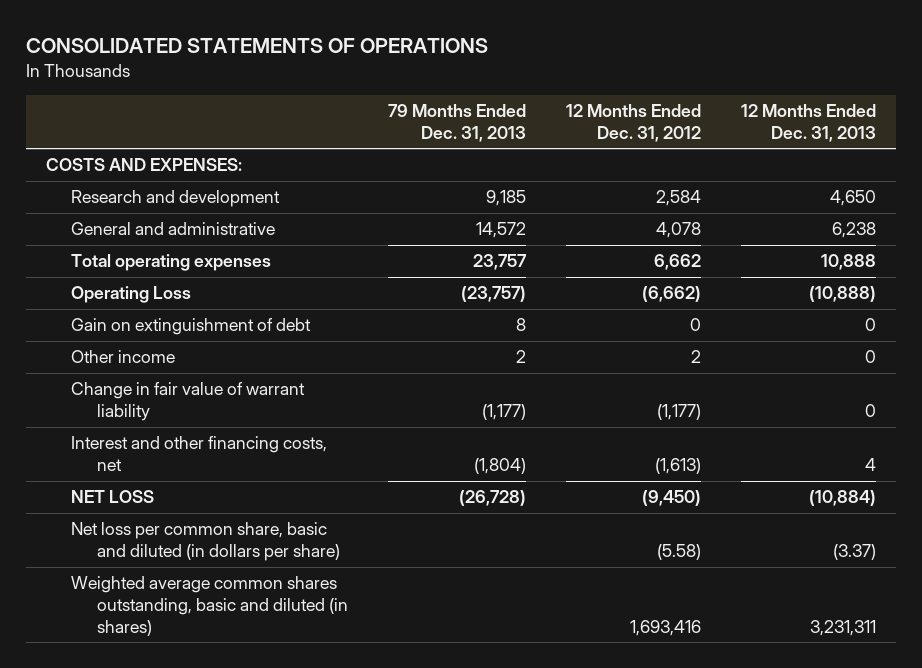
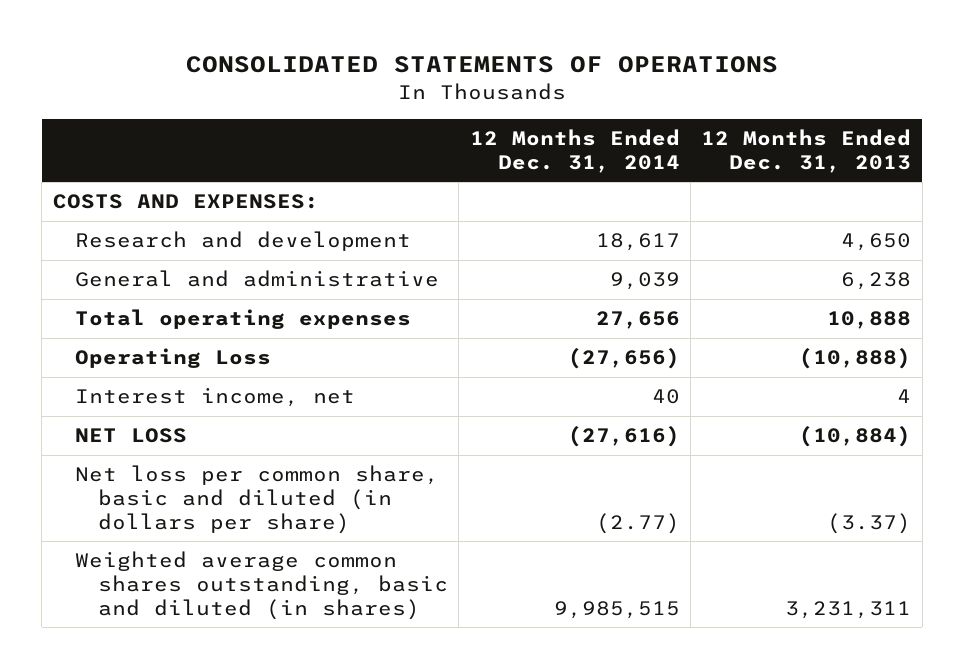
- | 79 Months Ended Dec. 31, 2013 | 12 Months Ended Dec. 31, 2012 | 12 Months Ended Dec. 31, 2013
+ | 12 Months Ended Dec. 31, 2014 | 12 Months Ended Dec. 31, 2013
- Gain on extinguishment of debt | 8 | 0 | 0
- Other income | 2 | 2 | 0
- Change in fair value of warrant liability | (1,177) | (1,177) | 0
- Interest and other financing costs, net | (1,804) | (1,613) | 4
+ Interest income, net | 40 | 4

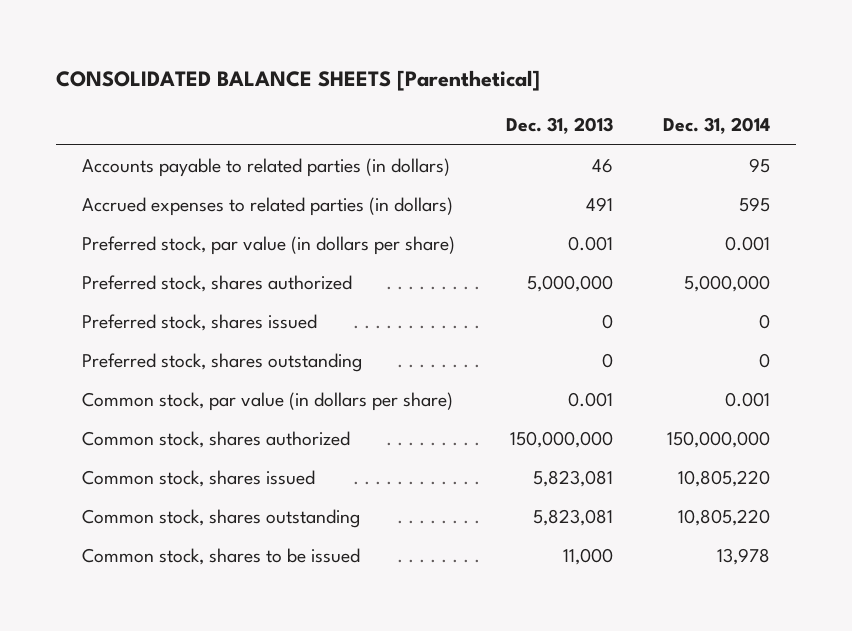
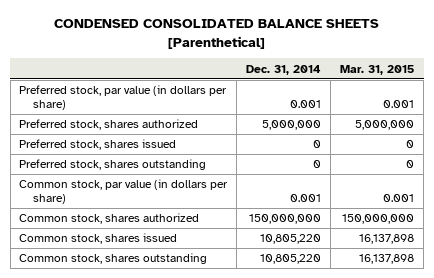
- CONSOLIDATED BALANCE SHEETS [Parenthetical]
+ CONDENSED CONSOLIDATED BALANCE SHEETS [Parenthetical]
- | Dec. 31, 2013 | Dec. 31, 2014
+ | Dec. 31, 2014 | Mar. 31, 2015
- Accounts payable to related parties (in dollars) | 46 | 95
- Accrued expenses to related parties (in dollars) | 491 | 595
- Common stock, shares to be issued | 11,000 | 13,978

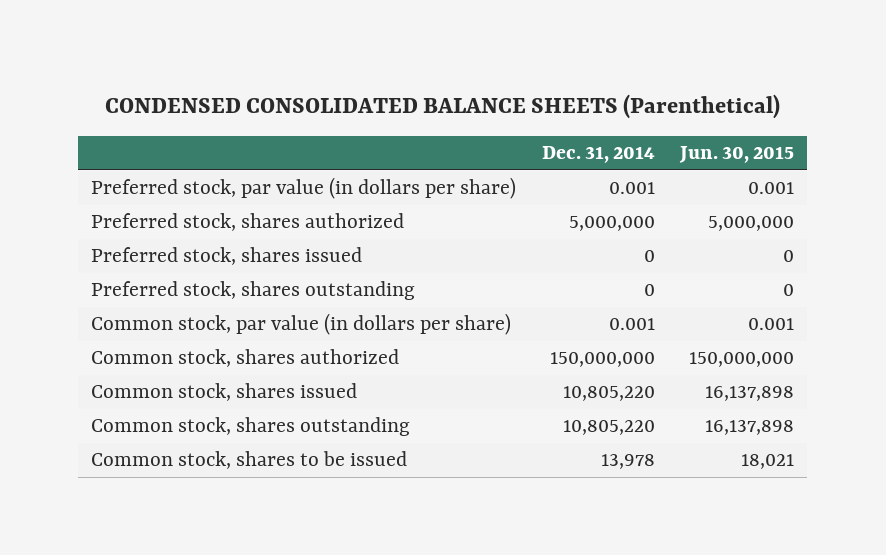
- CONDENSED CONSOLIDATED BALANCE SHEETS [Parenthetical]
+ CONDENSED CONSOLIDATED BALANCE SHEETS (Parenthetical)
- | Dec. 31, 2014 | Mar. 31, 2015
+ | Dec. 31, 2014 | Jun. 30, 2015
+ Common stock, shares to be issued | 13,978 | 18,021

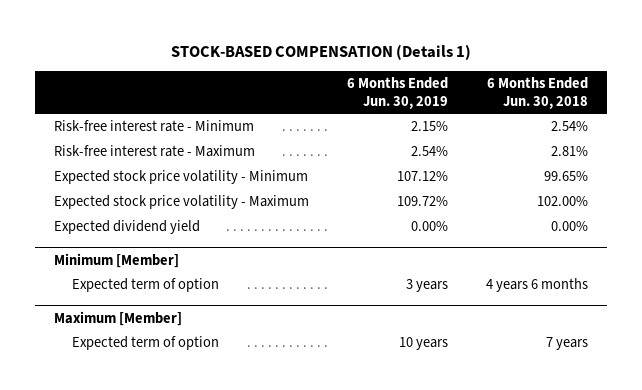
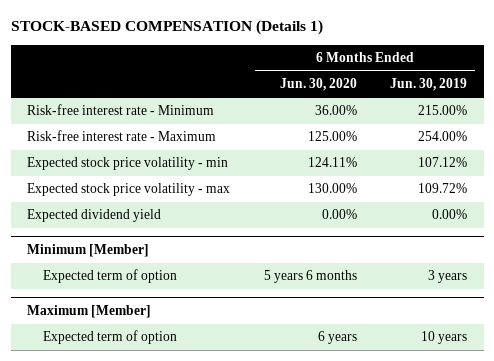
- | 6 Months Ended Jun. 30, 2019 | 6 Months Ended Jun. 30, 2018
+ | 6 Months Ended Jun. 30, 2020 | 6 Months Ended Jun. 30, 2019
- Risk-free interest rate - Minimum | 2.15% | 2.54%
- Risk-free interest rate - Maximum | 2.54% | 2.81%
- Expected stock price volatility - Minimum | 107.12% | 99.65%
- Expected stock price volatility - Maximum | 109.72% | 102.00%
+ Risk-free interest rate - Minimum | 36.00% | 215.00%
+ Risk-free interest rate - Maximum | 125.00% | 254.00%
+ Expected stock price volatility - min | 124.11% | 107.12%
+ Expected stock price volatility - max | 130.00% | 109.72%

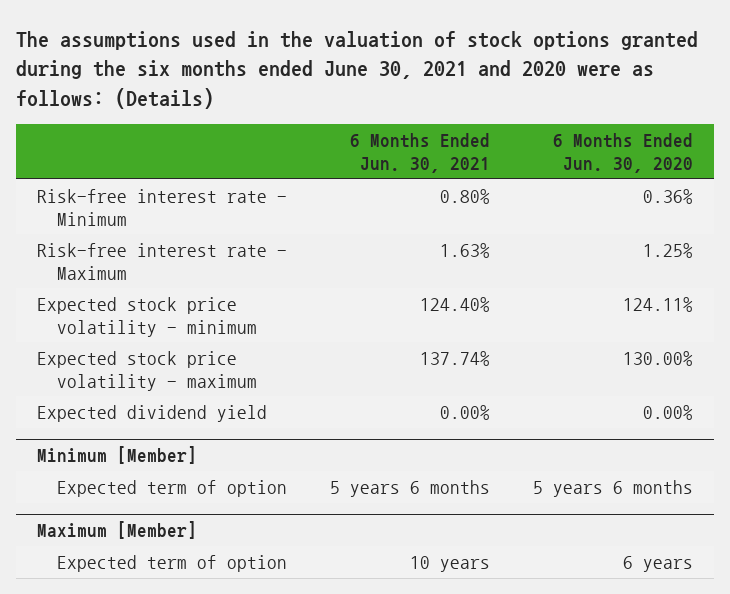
- STOCK-BASED COMPENSATION (Details 1)
+ The assumptions used in the valuation of stock options granted during the six months ended June 30, 2021 and 2020 were as follows: (Details)
- | 6 Months Ended Jun. 30, 2020 | 6 Months Ended Jun. 30, 2019
+ | 6 Months Ended Jun. 30, 2021 | 6 Months Ended Jun. 30, 2020
- Risk-free interest rate - Minimum | 36.00% | 215.00%
- Risk-free interest rate - Maximum | 125.00% | 254.00%
- Expected stock price volatility - min | 124.11% | 107.12%
- Expected stock price volatility - max | 130.00% | 109.72%
+ Risk-free interest rate - Minimum | 0.80% | 0.36%
+ Risk-free interest rate - Maximum | 1.63% | 1.25%
+ Expected stock price volatility - minimum | 124.40% | 124.11%
+ Expected stock price volatility - maximum | 137.74% | 130.00%

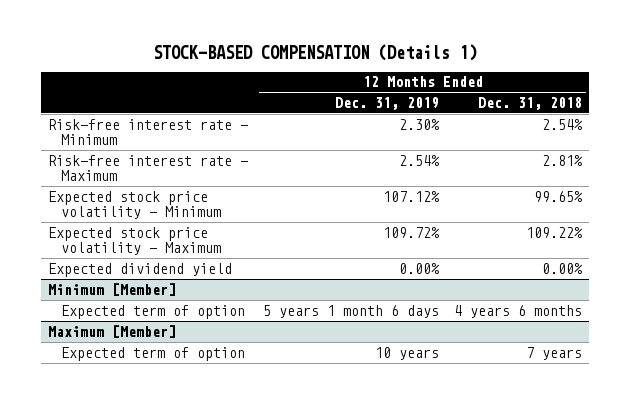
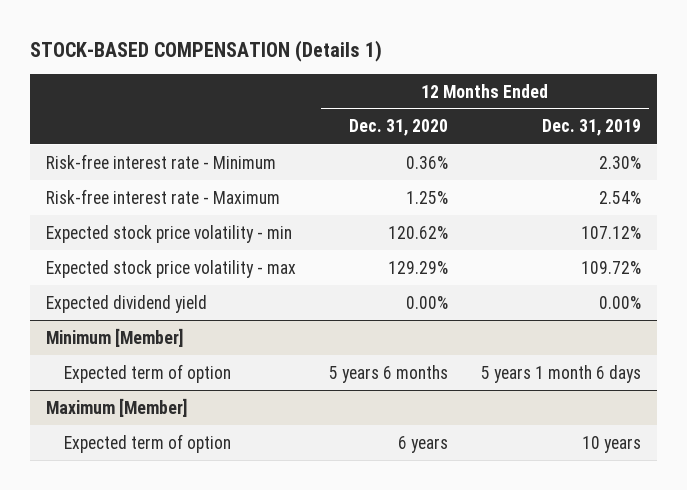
- | 12 Months Ended Dec. 31, 2019 | 12 Months Ended Dec. 31, 2018
+ | 12 Months Ended Dec. 31, 2020 | 12 Months Ended Dec. 31, 2019
- Expected stock price volatility - Minimum | 107.12% | 99.65%
- Expected stock price volatility - Maximum | 109.72% | 109.22%
+ Expected stock price volatility - min | 120.62% | 107.12%
+ Expected stock price volatility - max | 129.29% | 109.72%

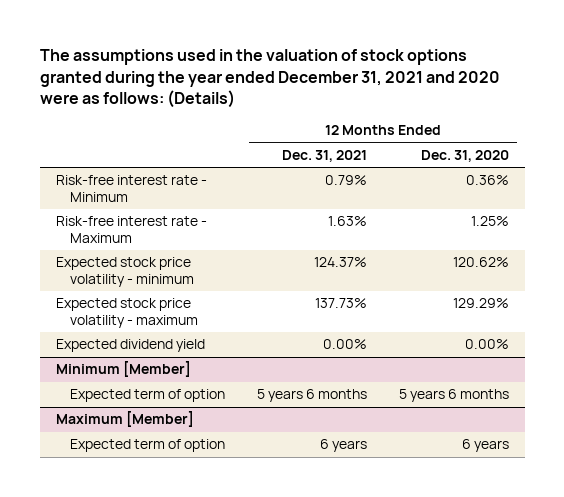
- STOCK-BASED COMPENSATION (Details 1)
+ The assumptions used in the valuation of stock options granted during the year ended December 31, 2021 and 2020 were as follows: (Details)
- | 12 Months Ended Dec. 31, 2020 | 12 Months Ended Dec. 31, 2019
+ | 12 Months Ended Dec. 31, 2021 | 12 Months Ended Dec. 31, 2020
- Expected stock price volatility - min | 120.62% | 107.12%
- Expected stock price volatility - max | 129.29% | 109.72%
+ Expected stock price volatility - minimum | 124.37% | 120.62%
+ Expected stock price volatility - maximum | 137.73% | 129.29%

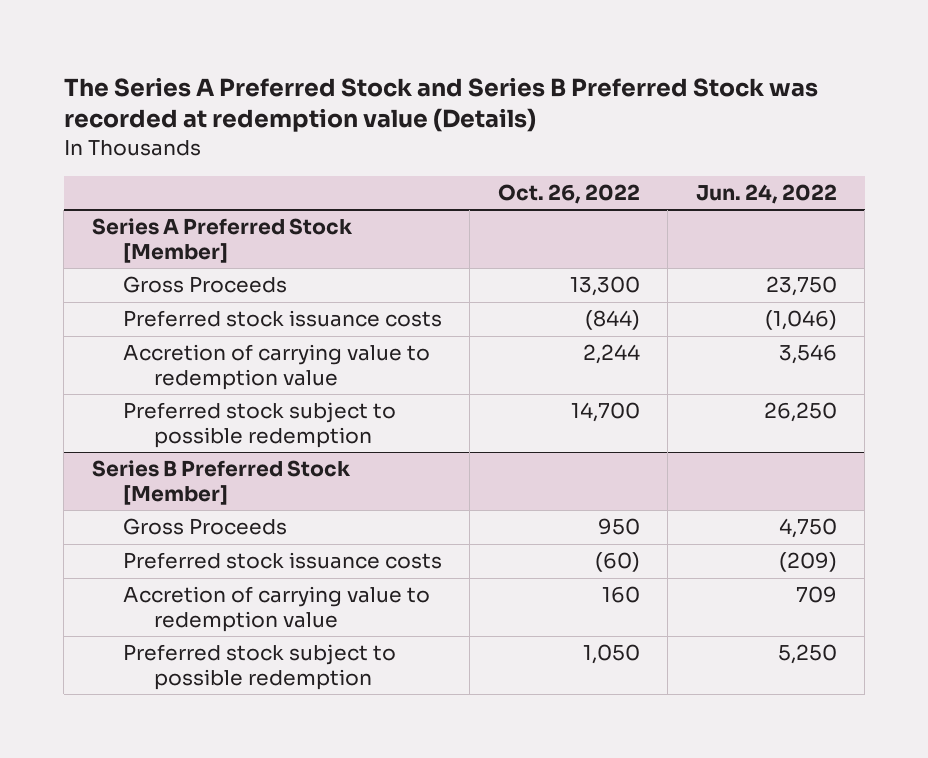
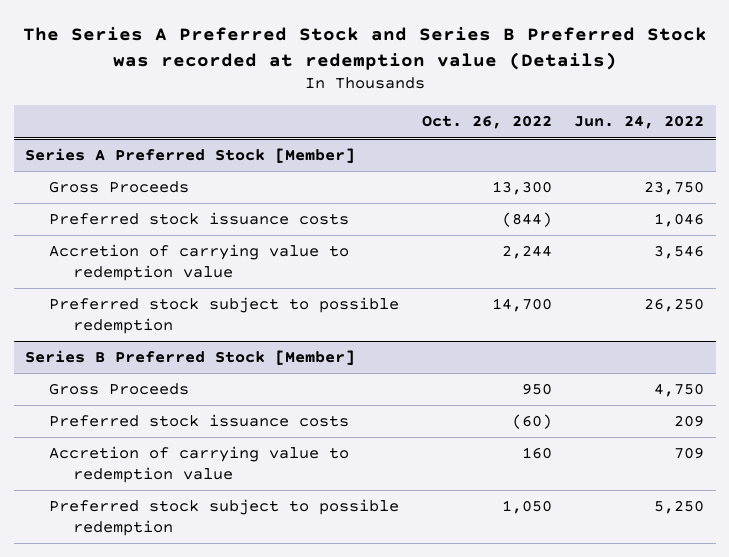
@ Series A Preferred Stock [Member]
- Preferred stock issuance costs | (844) | (1,046)
+ Preferred stock issuance costs | (844) | 1,046
@ Series B Preferred Stock [Member]
- Preferred stock issuance costs | (60) | (209)
+ Preferred stock issuance costs | (60) | 209

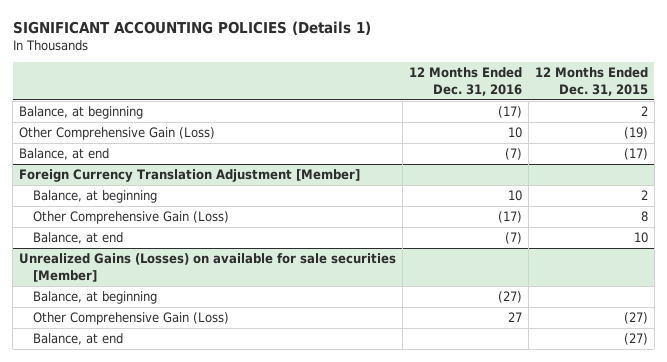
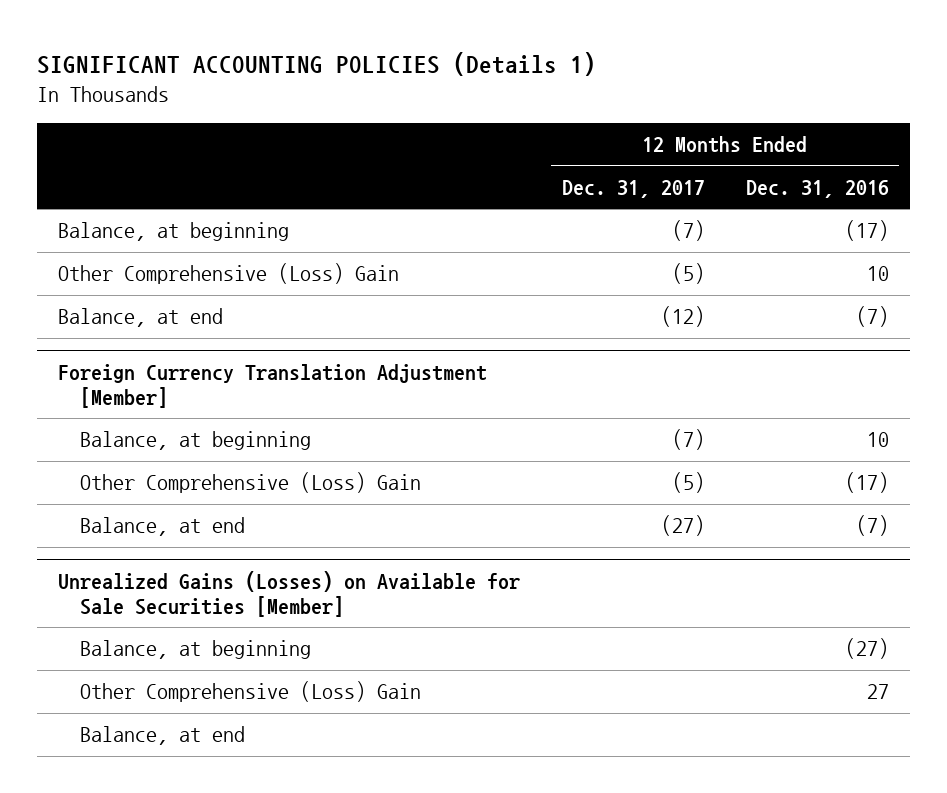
- | 12 Months Ended Dec. 31, 2016 | 12 Months Ended Dec. 31, 2015
+ | 12 Months Ended Dec. 31, 2017 | 12 Months Ended Dec. 31, 2016
- Other Comprehensive Gain (Loss) | 10 | (19)
+ Other Comprehensive (Loss) Gain | (5) | 10
@ Foreign Currency Translation Adjustment [Member]
- Other Comprehensive Gain (Loss) | (17) | 8
+ Other Comprehensive (Loss) Gain | (5) | (17)
- Unrealized Gains (Losses) on available for sale securities [Member]
+ Unrealized Gains (Losses) on Available for Sale Securities [Member]
- Other Comprehensive Gain (Loss) | 27 | (27)
+ Other Comprehensive (Loss) Gain | | 27

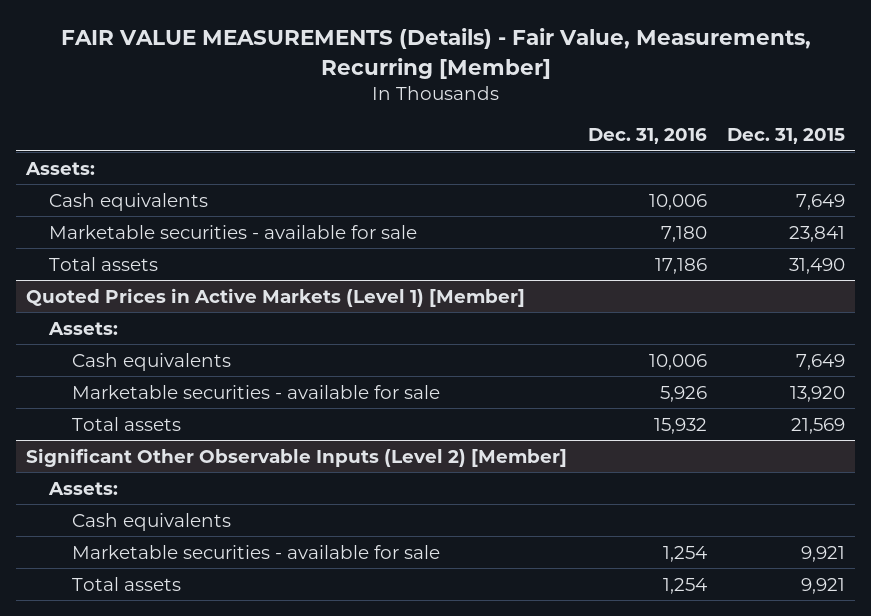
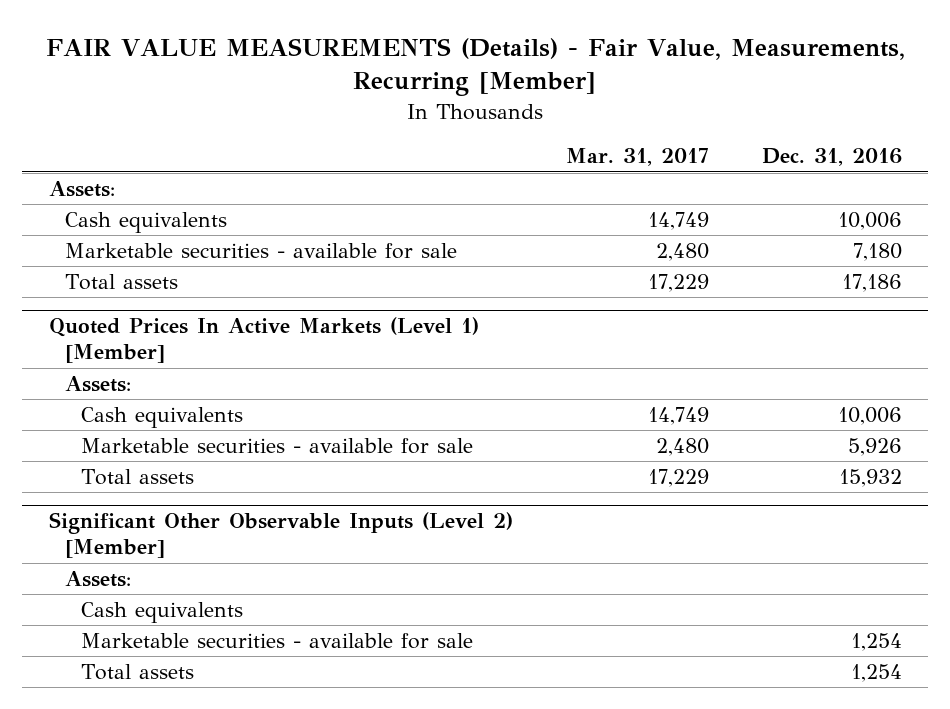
- | Dec. 31, 2016 | Dec. 31, 2015
+ | Mar. 31, 2017 | Dec. 31, 2016
- Quoted Prices in Active Markets (Level 1) [Member]
+ Quoted Prices In Active Markets (Level 1) [Member]

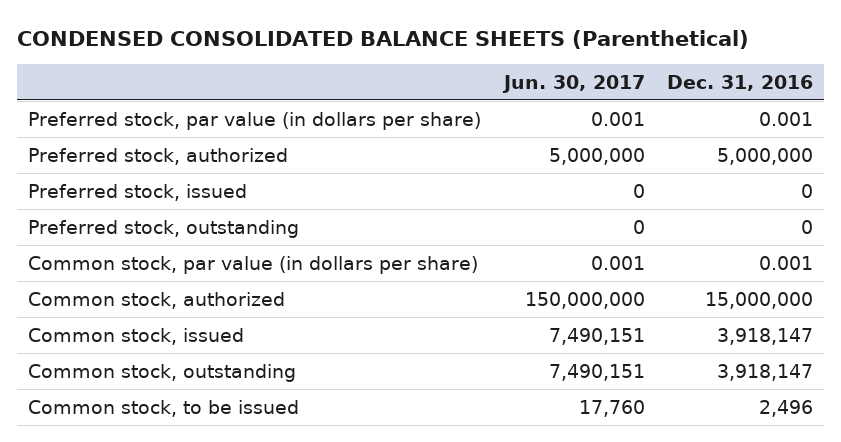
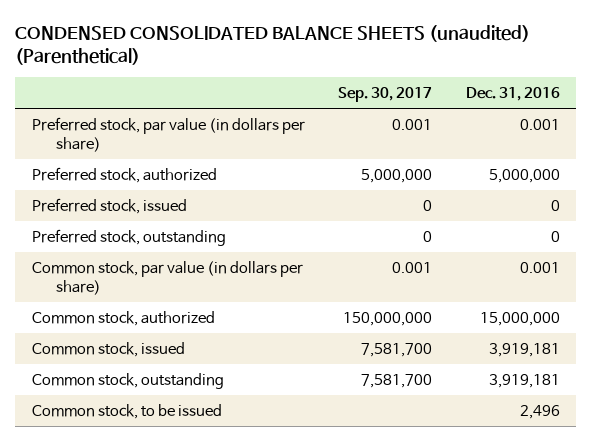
- CONDENSED CONSOLIDATED BALANCE SHEETS (Parenthetical)
+ CONDENSED CONSOLIDATED BALANCE SHEETS (unaudited) (Parenthetical)
- | Jun. 30, 2017 | Dec. 31, 2016
+ | Sep. 30, 2017 | Dec. 31, 2016
- Common stock, issued | 7,490,151 | 3,918,147
- Common stock, outstanding | 7,490,151 | 3,918,147
+ Common stock, issued | 7,581,700 | 3,919,181
+ Common stock, outstanding | 7,581,700 | 3,919,181

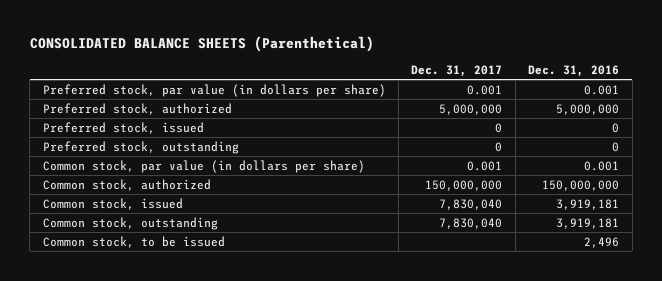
- CONDENSED CONSOLIDATED BALANCE SHEETS (unaudited) (Parenthetical)
+ CONSOLIDATED BALANCE SHEETS (Parenthetical)
- | Sep. 30, 2017 | Dec. 31, 2016
+ | Dec. 31, 2017 | Dec. 31, 2016
- Common stock, authorized | 150,000,000 | 15,000,000
+ Common stock, authorized | 150,000,000 | 150,000,000

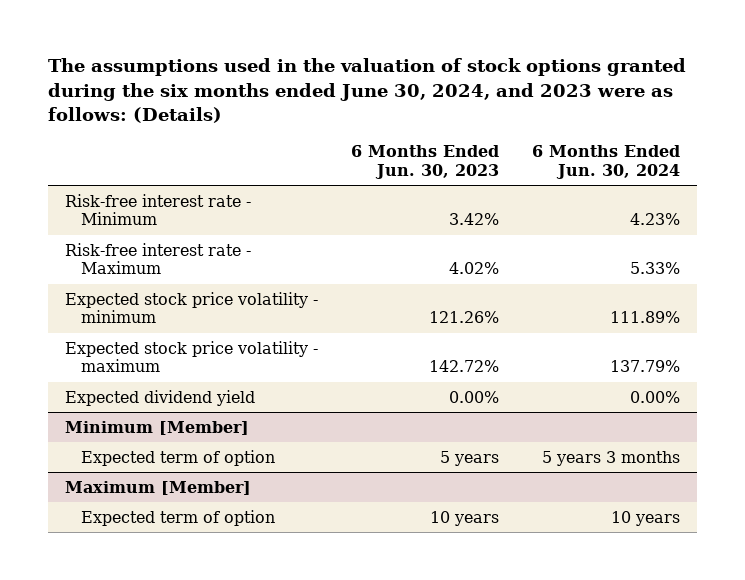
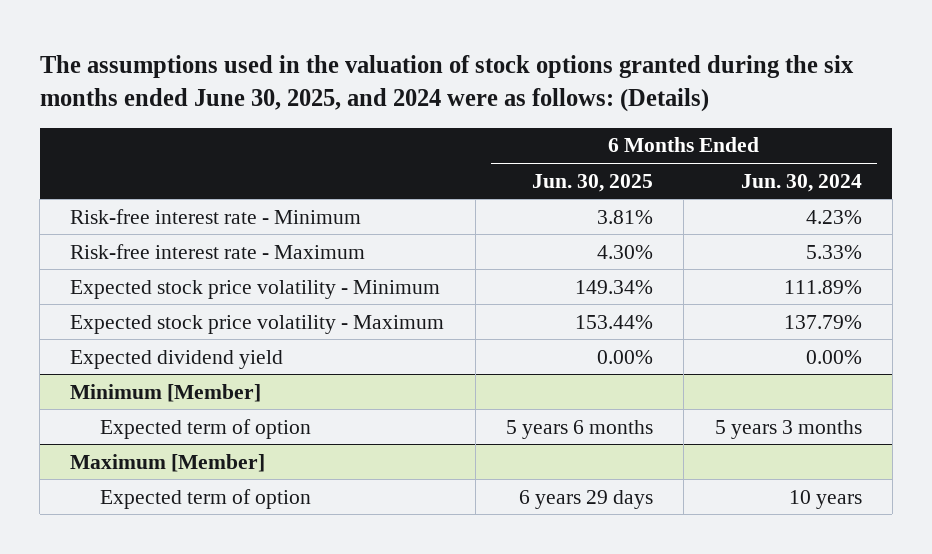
- The assumptions used in the valuation of stock options granted during the six months ended June 30, 2024, and 2023 were as follows: (Details)
+ The assumptions used in the valuation of stock options granted during the six months ended June 30, 2025, and 2024 were as follows: (Details)
- | 6 Months Ended Jun. 30, 2023 | 6 Months Ended Jun. 30, 2024
+ | 6 Months Ended Jun. 30, 2025 | 6 Months Ended Jun. 30, 2024
- Expected stock price volatility - minimum | 121.26% | 111.89%
- Expected stock price volatility - maximum | 142.72% | 137.79%
+ Expected stock price volatility - Minimum | 149.34% | 111.89%
+ Expected stock price volatility - Maximum | 153.44% | 137.79%

